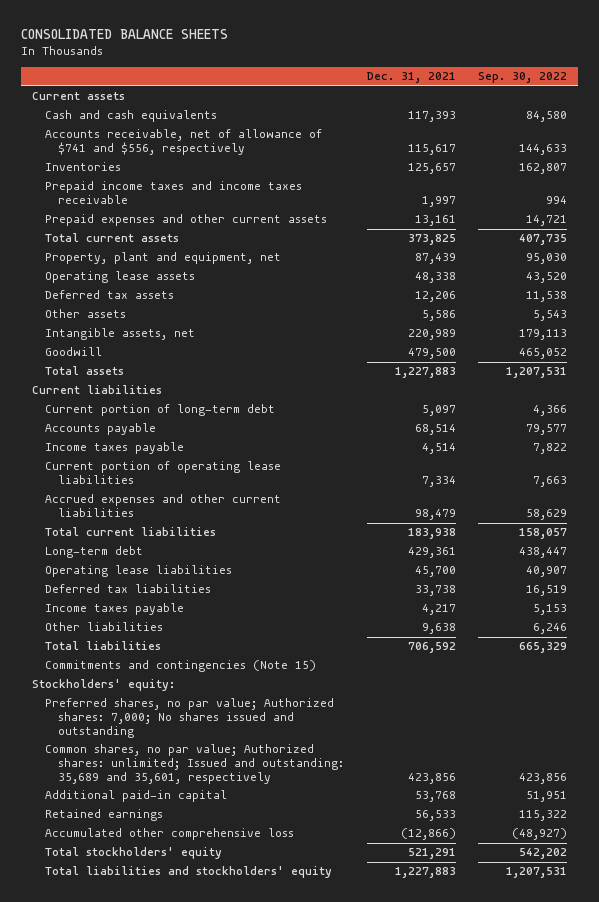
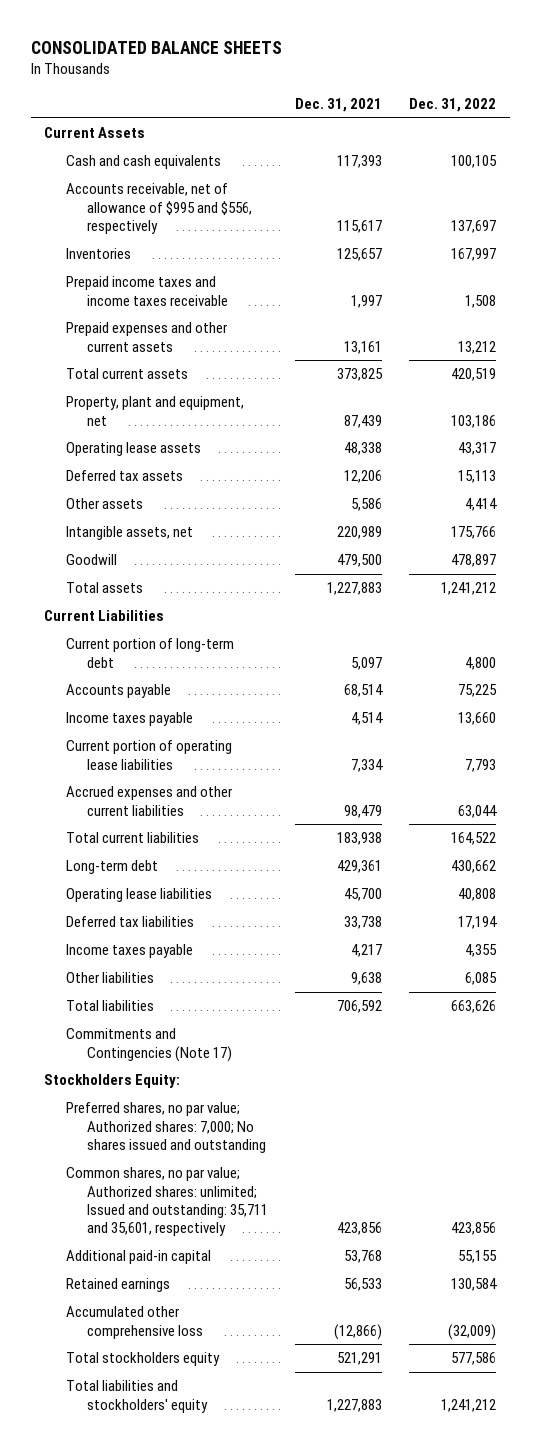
- | Dec. 31, 2021 | Sep. 30, 2022
+ | Dec. 31, 2021 | Dec. 31, 2022
- Current assets
+ Current Assets
- Accounts receivable, net of allowance of $741 and $556, respectively | 115,617 | 144,633
+ Accounts receivable, net of allowance of $995 and $556, respectively | 115,617 | 137,697
- Current liabilities
+ Current Liabilities
- Commitments and contingencies (Note 15)
- Stockholders' equity:
+ Commitments and Contingencies (Note 17)
+ Stockholders Equity:
- Common shares, no par value; Authorized shares: unlimited; Issued and outstanding: 35,689 and 35,601, respectively | 423,856 | 423,856
+ Common shares, no par value; Authorized shares: unlimited; Issued and outstanding: 35,711 and 35,601, respectively | 423,856 | 423,856
- Total stockholders' equity | 521,291 | 542,202
+ Total stockholders equity | 521,291 | 577,586

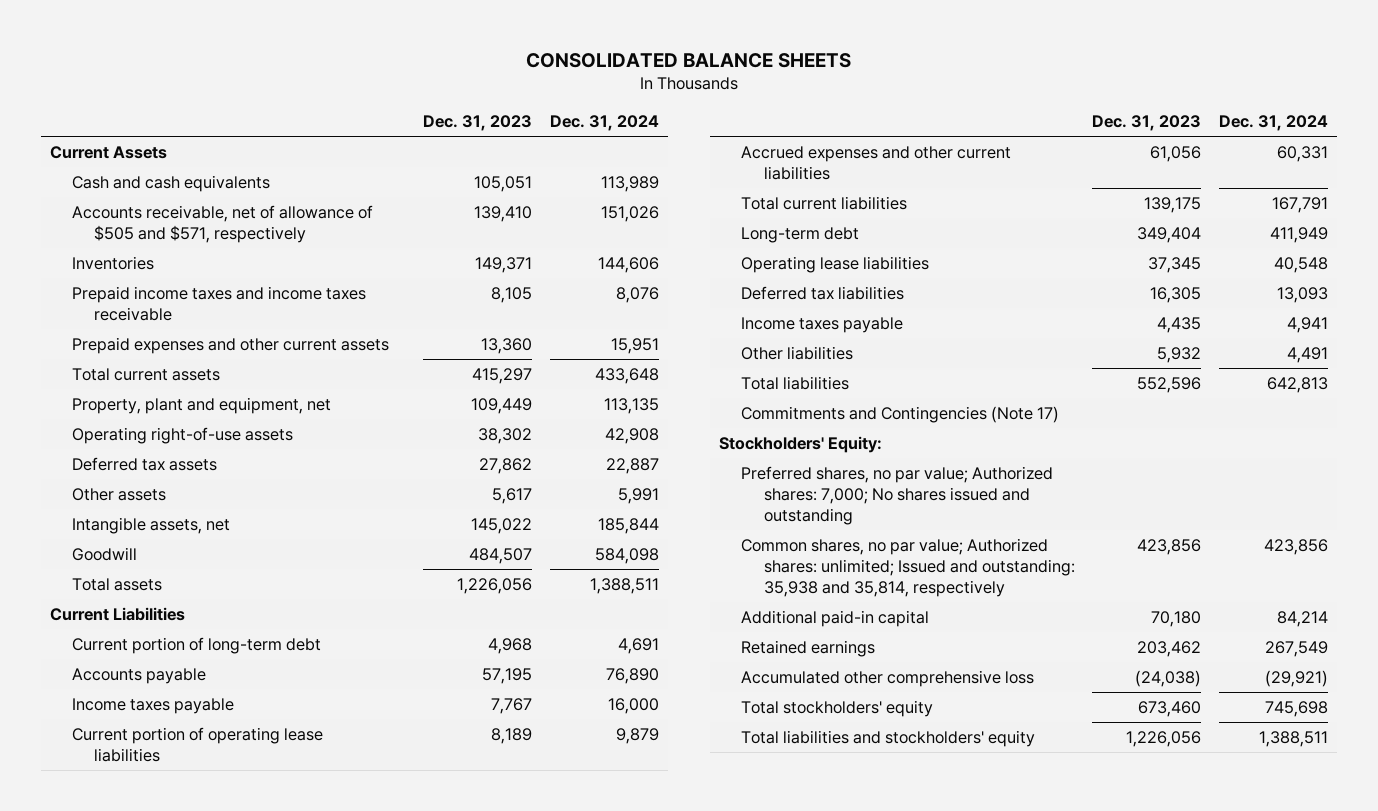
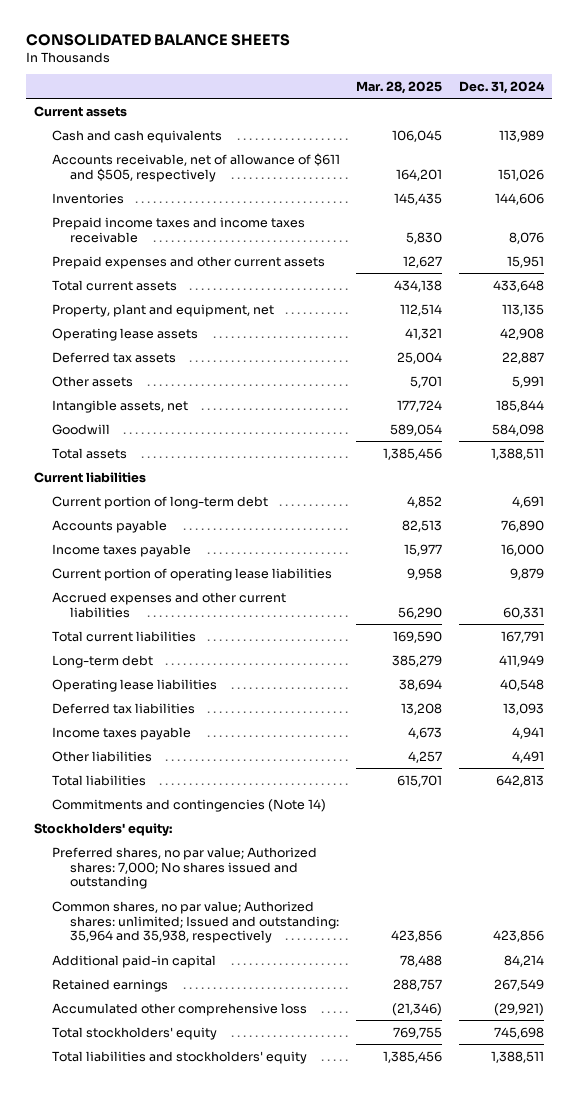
- | Dec. 31, 2023 | Dec. 31, 2024
+ | Mar. 28, 2025 | Dec. 31, 2024
- Current Assets
+ Current assets
- Accounts receivable, net of allowance of $505 and $571, respectively | 139,410 | 151,026
+ Accounts receivable, net of allowance of $611 and $505, respectively | 164,201 | 151,026
- Operating right-of-use assets | 38,302 | 42,908
+ Operating lease assets | 41,321 | 42,908
- Current Liabilities
+ Current liabilities
- Commitments and Contingencies (Note 17)
- Stockholders' Equity:
+ Commitments and contingencies (Note 14)
+ Stockholders' equity:
- Common shares, no par value; Authorized shares: unlimited; Issued and outstanding: 35,938 and 35,814, respectively | 423,856 | 423,856
+ Common shares, no par value; Authorized shares: unlimited; Issued and outstanding: 35,964 and 35,938, respectively | 423,856 | 423,856

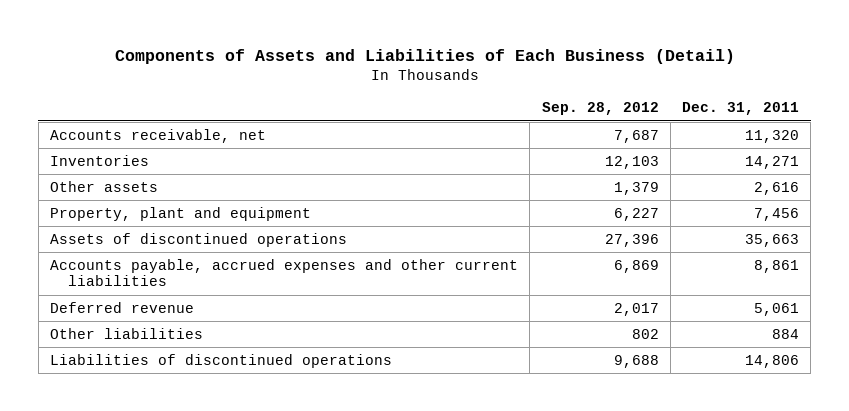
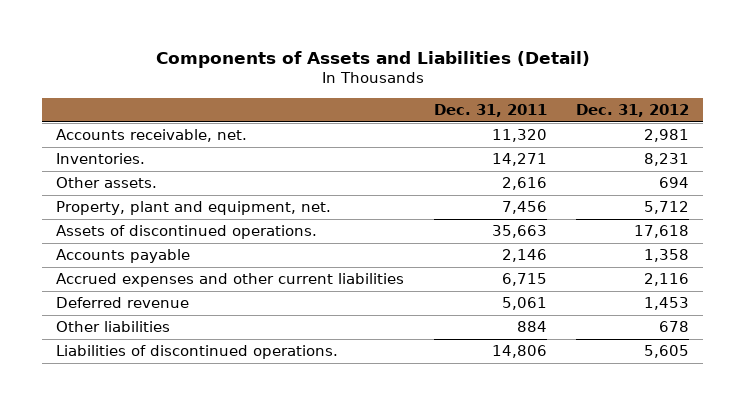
- Components of Assets and Liabilities of Each Business (Detail)
+ Components of Assets and Liabilities (Detail)
- | Sep. 28, 2012 | Dec. 31, 2011
+ | Dec. 31, 2011 | Dec. 31, 2012
- Accounts receivable, net | 7,687 | 11,320
- Inventories | 12,103 | 14,271
- Other assets | 1,379 | 2,616
- Property, plant and equipment | 6,227 | 7,456
- Assets of discontinued operations | 27,396 | 35,663
- Accounts payable, accrued expenses and other current liabilities | 6,869 | 8,861
+ Accounts receivable, net. | 11,320 | 2,981
+ Inventories. | 14,271 | 8,231
+ Other assets. | 2,616 | 694
+ Property, plant and equipment, net. | 7,456 | 5,712
+ Assets of discontinued operations. | 35,663 | 17,618
+ Accounts payable | 2,146 | 1,358
+ Accrued expenses and other current liabilities | 6,715 | 2,116
- Liabilities of discontinued operations | 9,688 | 14,806
+ Liabilities of discontinued operations. | 14,806 | 5,605

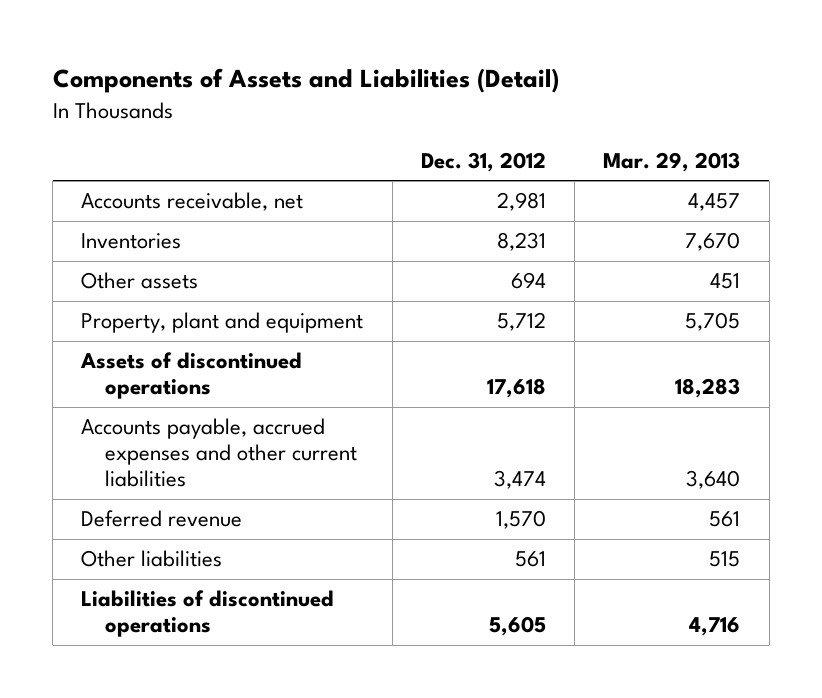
- | Dec. 31, 2011 | Dec. 31, 2012
+ | Dec. 31, 2012 | Mar. 29, 2013
- Accounts receivable, net. | 11,320 | 2,981
- Inventories. | 14,271 | 8,231
- Other assets. | 2,616 | 694
- Property, plant and equipment, net. | 7,456 | 5,712
- Assets of discontinued operations. | 35,663 | 17,618
- Accounts payable | 2,146 | 1,358
- Accrued expenses and other current liabilities | 6,715 | 2,116
- Deferred revenue | 5,061 | 1,453
- Other liabilities | 884 | 678
- Liabilities of discontinued operations. | 14,806 | 5,605
+ Accounts receivable, net | 2,981 | 4,457
+ Inventories | 8,231 | 7,670
+ Other assets | 694 | 451
+ Property, plant and equipment | 5,712 | 5,705
+ Assets of discontinued operations | 17,618 | 18,283
+ Accounts payable, accrued expenses and other current liabilities | 3,474 | 3,640
+ Deferred revenue | 1,570 | 561
+ Other liabilities | 561 | 515
+ Liabilities of discontinued operations | 5,605 | 4,716

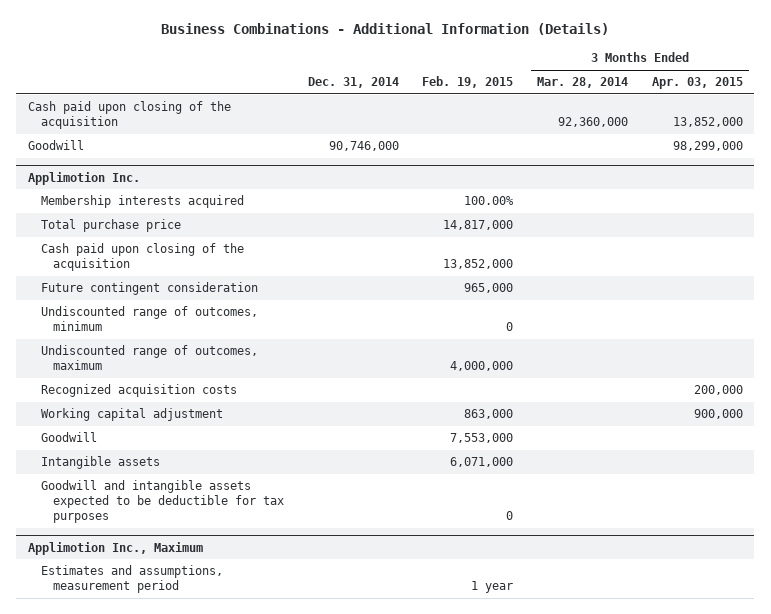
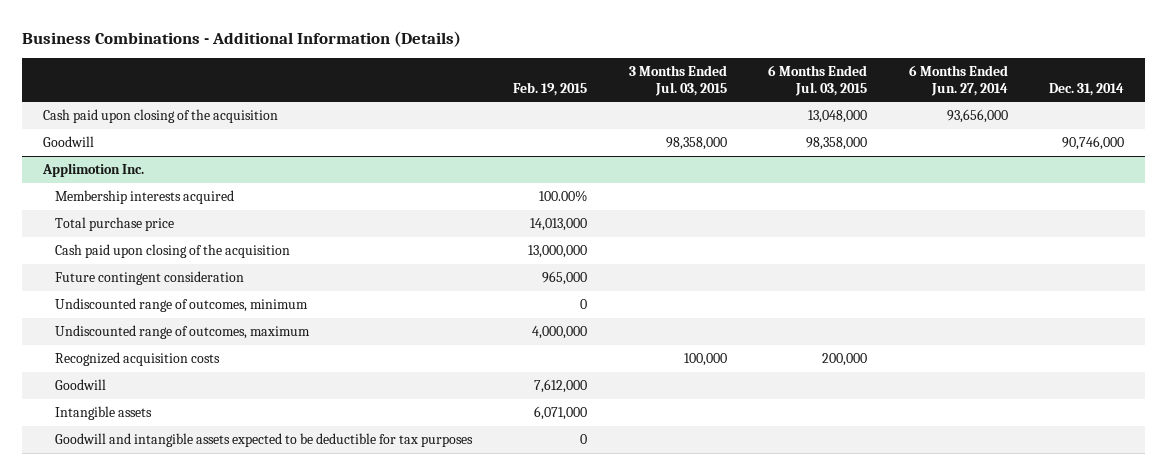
- | Dec. 31, 2014 | Feb. 19, 2015 | 3 Months Ended Mar. 28, 2014 | 3 Months Ended Apr. 03, 2015
+ | Feb. 19, 2015 | 3 Months Ended Jul. 03, 2015 | 6 Months Ended Jul. 03, 2015 | 6 Months Ended Jun. 27, 2014 | Dec. 31, 2014
@ Applimotion Inc.
- Total purchase price | | 14,817,000 | |
- Cash paid upon closing of the acquisition | | 13,852,000 | |
+ Total purchase price | 14,013,000 | | | |
+ Cash paid upon closing of the acquisition | 13,000,000 | | | |
- Working capital adjustment | | 863,000 | | 900,000
- Goodwill | | 7,553,000 | |
+ Goodwill | 7,612,000 | | | |
- Applimotion Inc., Maximum
- Estimates and assumptions, measurement period | | 1 year | |

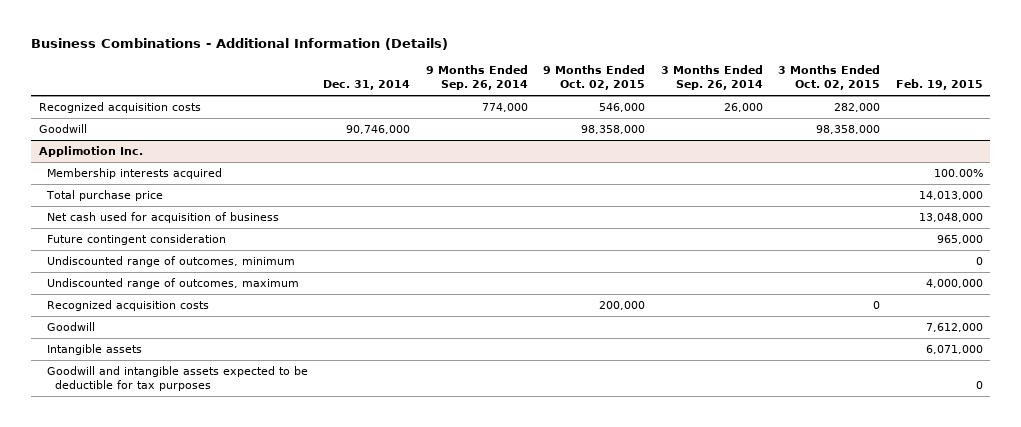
- | Feb. 19, 2015 | 3 Months Ended Jul. 03, 2015 | 6 Months Ended Jul. 03, 2015 | 6 Months Ended Jun. 27, 2014 | Dec. 31, 2014
+ | Dec. 31, 2014 | 9 Months Ended Sep. 26, 2014 | 9 Months Ended Oct. 02, 2015 | 3 Months Ended Sep. 26, 2014 | 3 Months Ended Oct. 02, 2015 | Feb. 19, 2015
- Cash paid upon closing of the acquisition | | | 13,048,000 | 93,656,000 |
+ Recognized acquisition costs | | 774,000 | 546,000 | 26,000 | 282,000 |
@ Applimotion Inc.
- Cash paid upon closing of the acquisition | 13,000,000 | | | |
+ Net cash used for acquisition of business | | | | | | 13,048,000

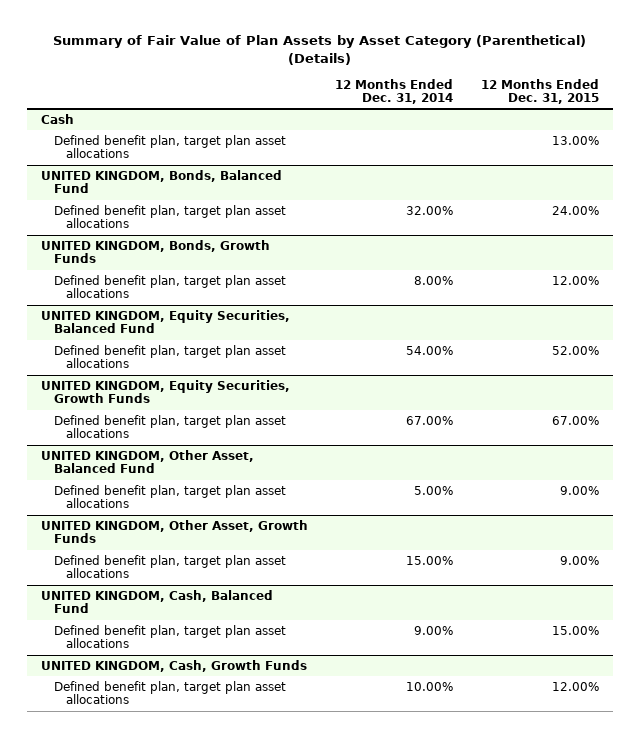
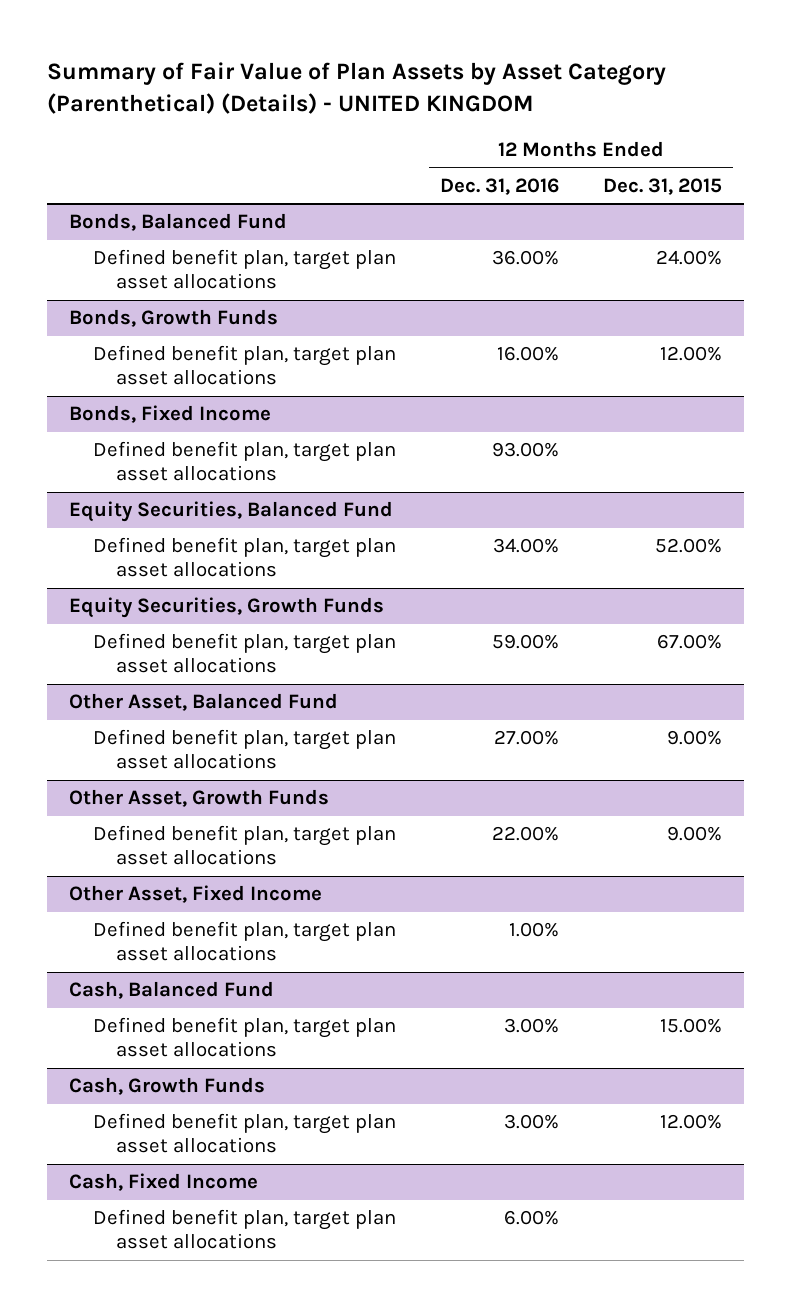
- Summary of Fair Value of Plan Assets by Asset Category (Parenthetical) (Details)
+ Summary of Fair Value of Plan Assets by Asset Category (Parenthetical) (Details) - UNITED KINGDOM
- | 12 Months Ended Dec. 31, 2014 | 12 Months Ended Dec. 31, 2015
+ | 12 Months Ended Dec. 31, 2016 | 12 Months Ended Dec. 31, 2015
- Cash
- Defined benefit plan, target plan asset allocations | | 13.00%
- UNITED KINGDOM, Bonds, Balanced Fund
+ Bonds, Balanced Fund
- UNITED KINGDOM, Bonds, Growth Funds
+ Bonds, Growth Funds
- UNITED KINGDOM, Equity Securities, Balanced Fund
+ Bonds, Fixed Income
+ Defined benefit plan, target plan asset allocations | 93.00% |
+ Equity Securities, Balanced Fund
- UNITED KINGDOM, Equity Securities, Growth Funds
+ Equity Securities, Growth Funds
- UNITED KINGDOM, Other Asset, Balanced Fund
+ Other Asset, Balanced Fund
- UNITED KINGDOM, Other Asset, Growth Funds
+ Other Asset, Growth Funds
- UNITED KINGDOM, Cash, Balanced Fund
+ Other Asset, Fixed Income
+ Defined benefit plan, target plan asset allocations | 1.00% |
+ Cash, Balanced Fund
- UNITED KINGDOM, Cash, Growth Funds
+ Cash, Growth Funds
+ Cash, Fixed Income
+ Defined benefit plan, target plan asset allocations | 6.00% |

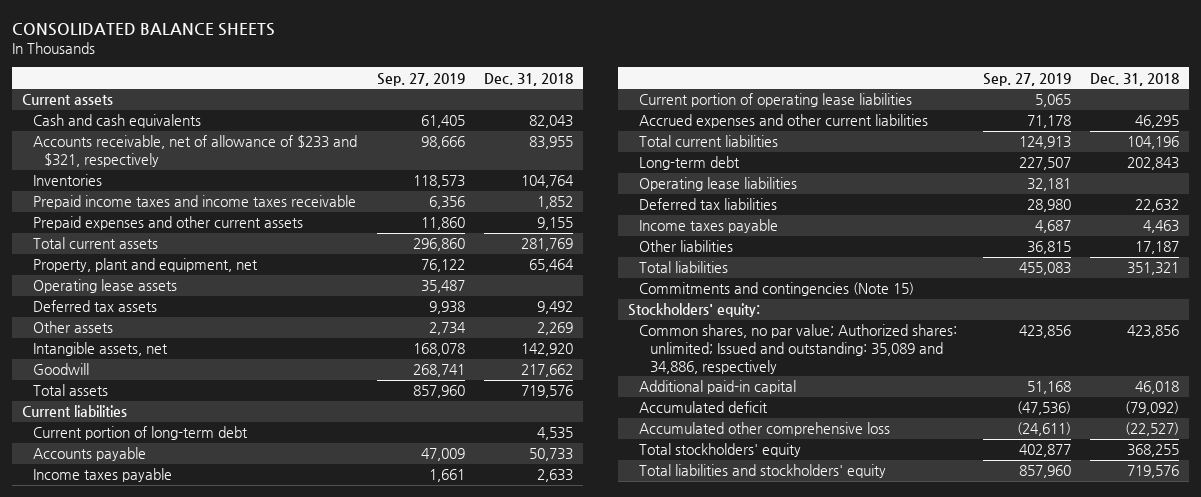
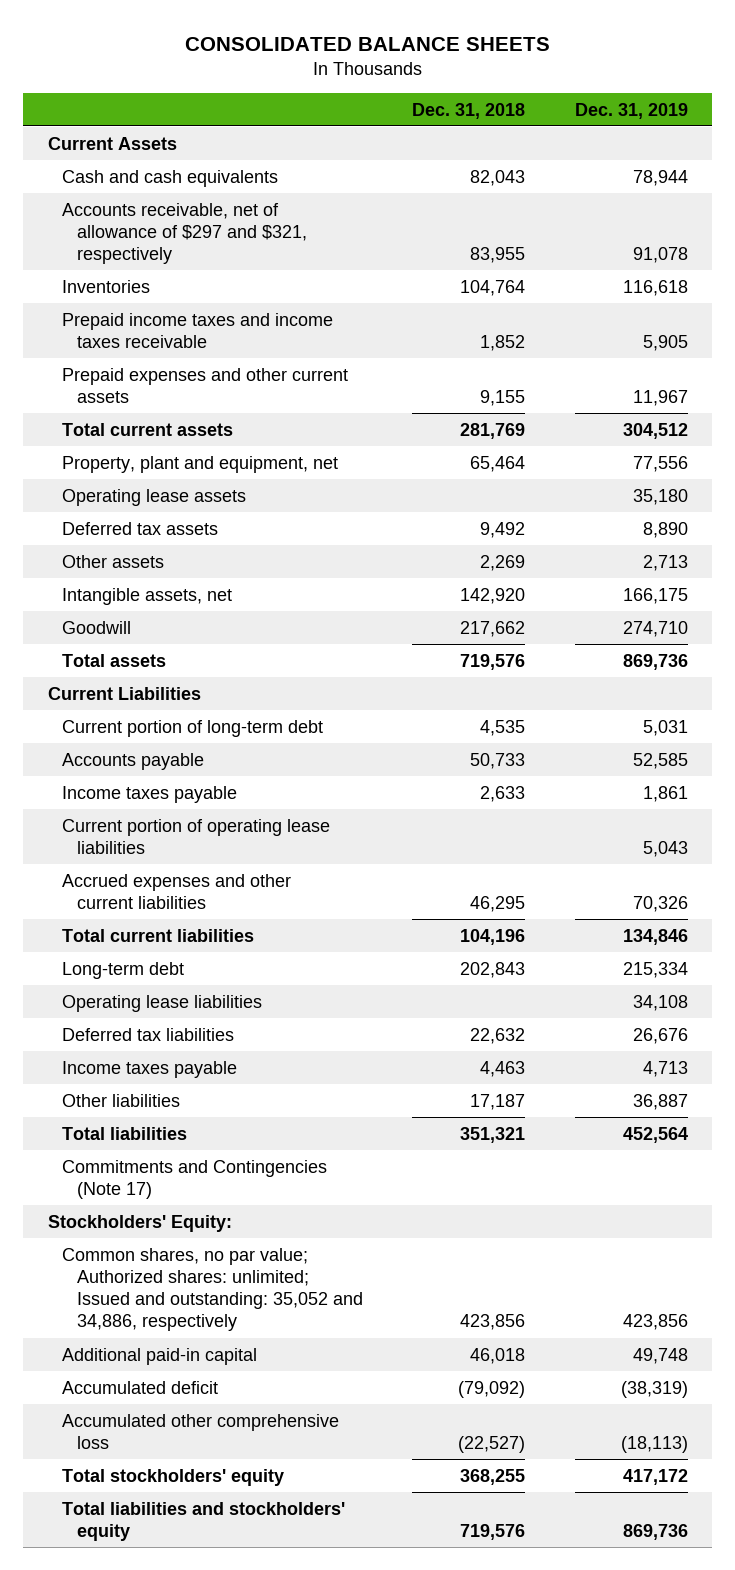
- | Sep. 27, 2019 | Dec. 31, 2018
+ | Dec. 31, 2018 | Dec. 31, 2019
- Current assets
+ Current Assets
- Accounts receivable, net of allowance of $233 and $321, respectively | 98,666 | 83,955
+ Accounts receivable, net of allowance of $297 and $321, respectively | 83,955 | 91,078
- Current liabilities
+ Current Liabilities
- Commitments and contingencies (Note 15)
- Stockholders' equity:
- Common shares, no par value; Authorized shares: unlimited; Issued and outstanding: 35,089 and 34,886, respectively | 423,856 | 423,856
+ Commitments and Contingencies (Note 17)
+ Stockholders' Equity:
+ Common shares, no par value; Authorized shares: unlimited; Issued and outstanding: 35,052 and 34,886, respectively | 423,856 | 423,856

